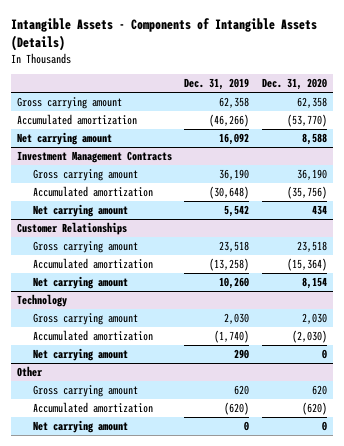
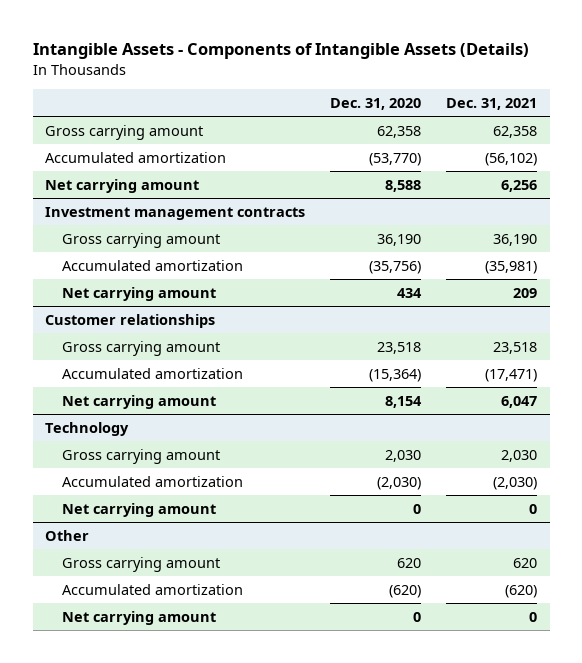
- | Dec. 31, 2019 | Dec. 31, 2020
+ | Dec. 31, 2020 | Dec. 31, 2021
- Investment Management Contracts
+ Investment management contracts
- Customer Relationships
+ Customer relationships

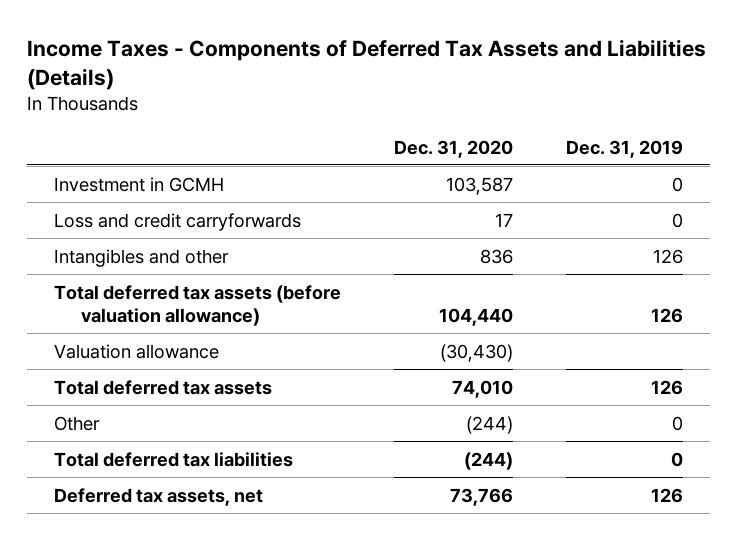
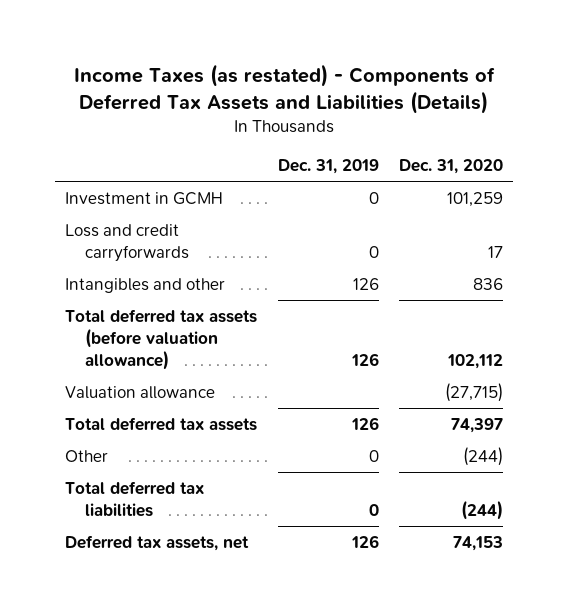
- Income Taxes - Components of Deferred Tax Assets and Liabilities (Details)
+ Income Taxes (as restated) - Components of Deferred Tax Assets and Liabilities (Details)
- | Dec. 31, 2020 | Dec. 31, 2019
+ | Dec. 31, 2019 | Dec. 31, 2020
- Investment in GCMH | 103,587 | 0
+ Investment in GCMH | 0 | 101,259
- Total deferred tax assets (before valuation allowance) | 104,440 | 126
- Valuation allowance | (30,430) |
- Total deferred tax assets | 74,010 | 126
+ Total deferred tax assets (before valuation allowance) | 126 | 102,112
+ Valuation allowance | | (27,715)
+ Total deferred tax assets | 126 | 74,397
- Deferred tax assets, net | 73,766 | 126
+ Deferred tax assets, net | 126 | 74,153

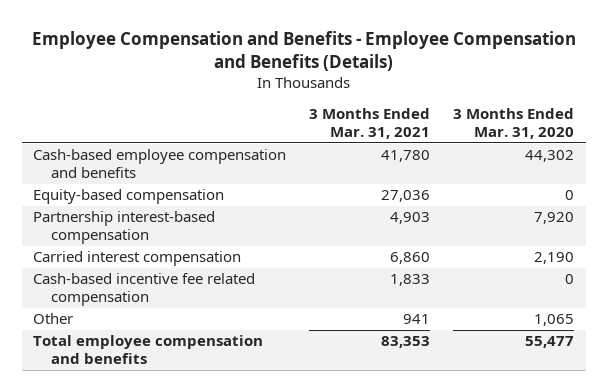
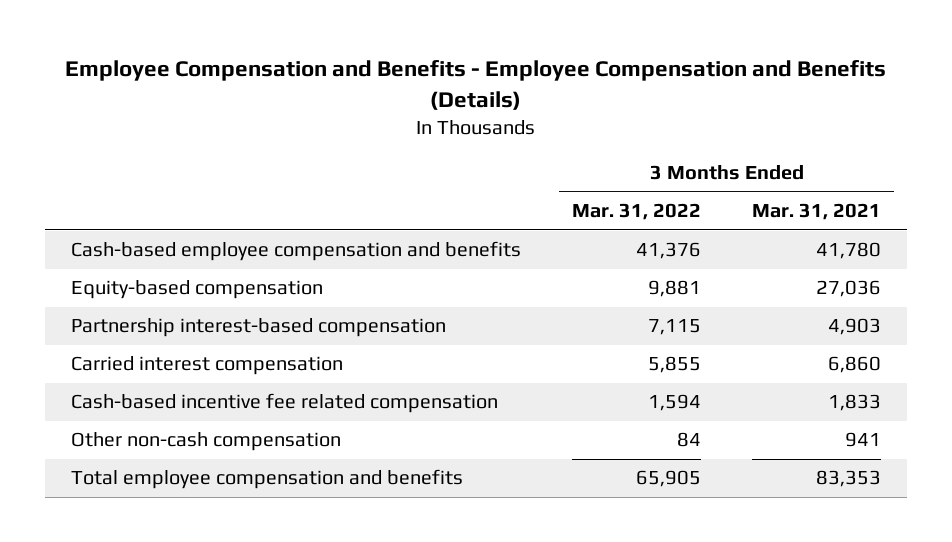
- | 3 Months Ended Mar. 31, 2021 | 3 Months Ended Mar. 31, 2020
+ | 3 Months Ended Mar. 31, 2022 | 3 Months Ended Mar. 31, 2021
- Other | 941 | 1,065
+ Other non-cash compensation | 84 | 941

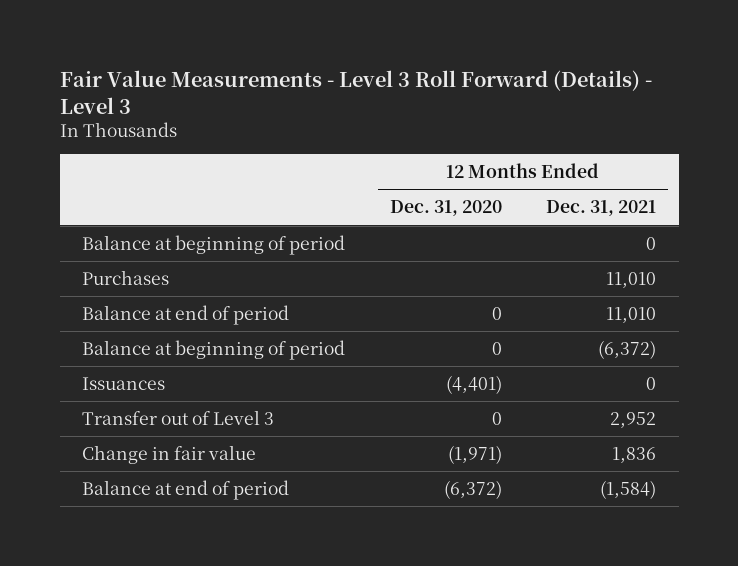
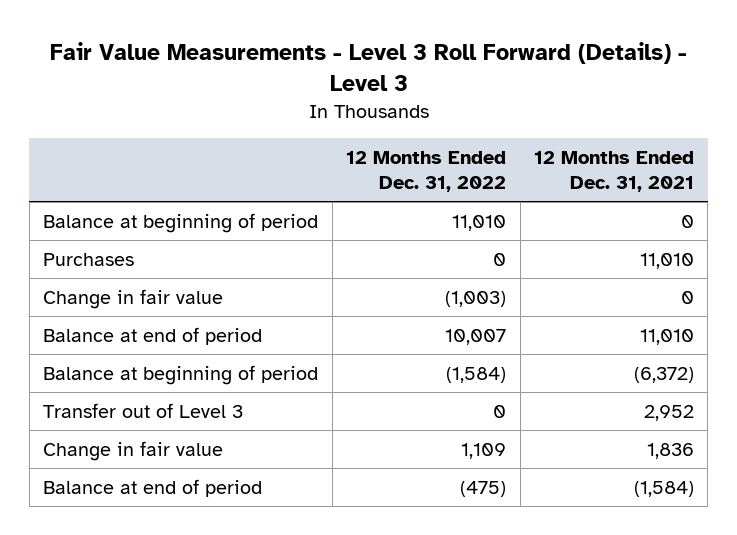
- | 12 Months Ended Dec. 31, 2020 | 12 Months Ended Dec. 31, 2021
+ | 12 Months Ended Dec. 31, 2022 | 12 Months Ended Dec. 31, 2021
+ Change in fair value | (1,003) | 0
- Issuances | (4,401) | 0

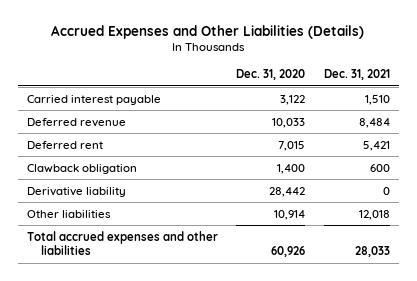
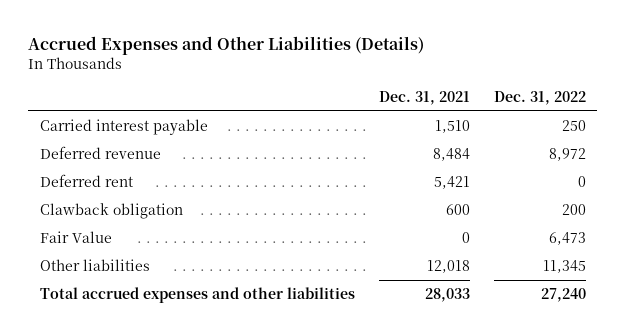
- | Dec. 31, 2020 | Dec. 31, 2021
+ | Dec. 31, 2021 | Dec. 31, 2022
- Derivative liability | 28,442 | 0
+ Fair Value | 0 | 6,473

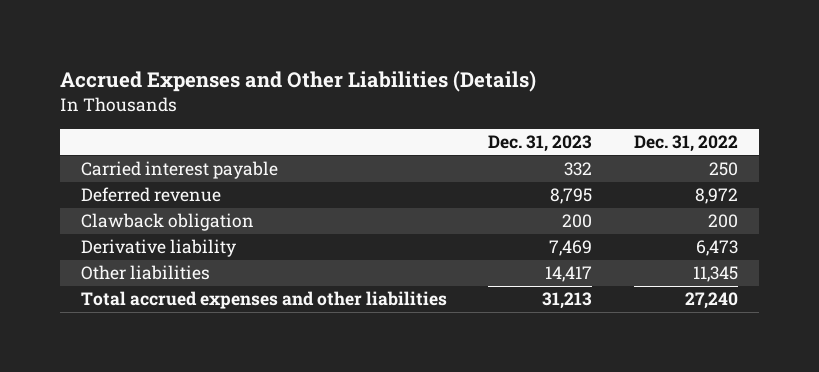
- | Dec. 31, 2021 | Dec. 31, 2022
+ | Dec. 31, 2023 | Dec. 31, 2022
- Deferred rent | 5,421 | 0
- Fair Value | 0 | 6,473
+ Derivative liability | 7,469 | 6,473

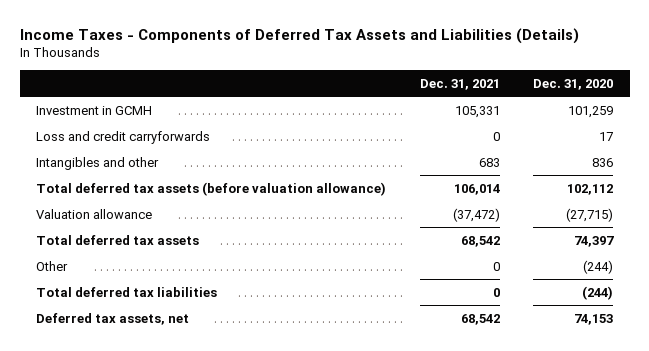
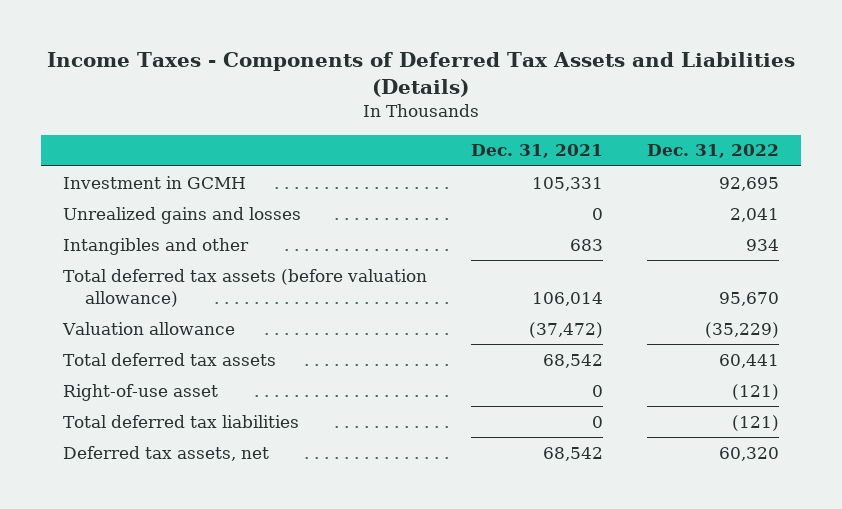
- | Dec. 31, 2021 | Dec. 31, 2020
+ | Dec. 31, 2021 | Dec. 31, 2022
- Loss and credit carryforwards | 0 | 17
+ Unrealized gains and losses | 0 | 2,041
- Other | 0 | (244)
+ Right-of-use asset | 0 | (121)

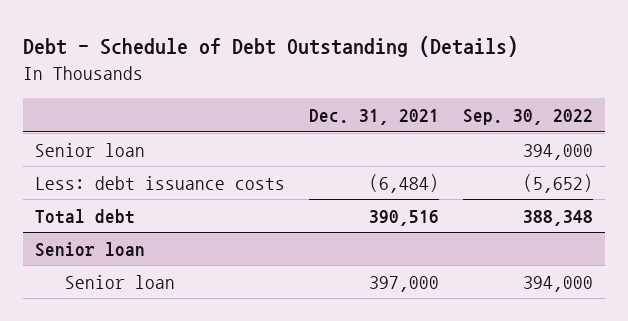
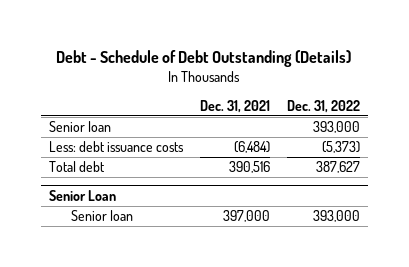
- | Dec. 31, 2021 | Sep. 30, 2022
+ | Dec. 31, 2021 | Dec. 31, 2022
- Senior loan
+ Senior Loan

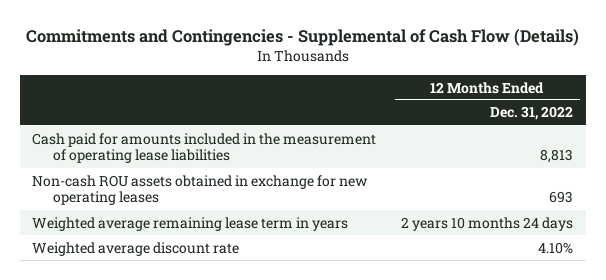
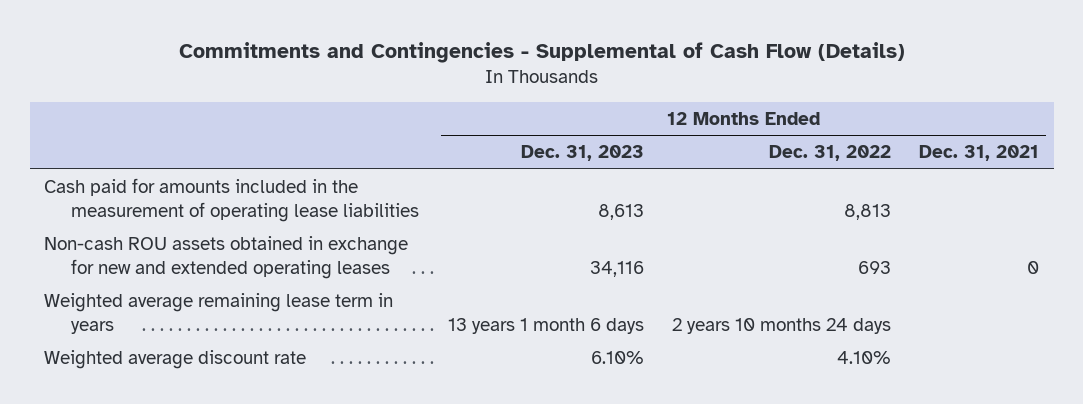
- | 12 Months Ended Dec. 31, 2022
+ | 12 Months Ended Dec. 31, 2023 | 12 Months Ended Dec. 31, 2022 | 12 Months Ended Dec. 31, 2021
- Non-cash ROU assets obtained in exchange for new operating leases | 693
+ Non-cash ROU assets obtained in exchange for new and extended operating leases | 34,116 | 693 | 0

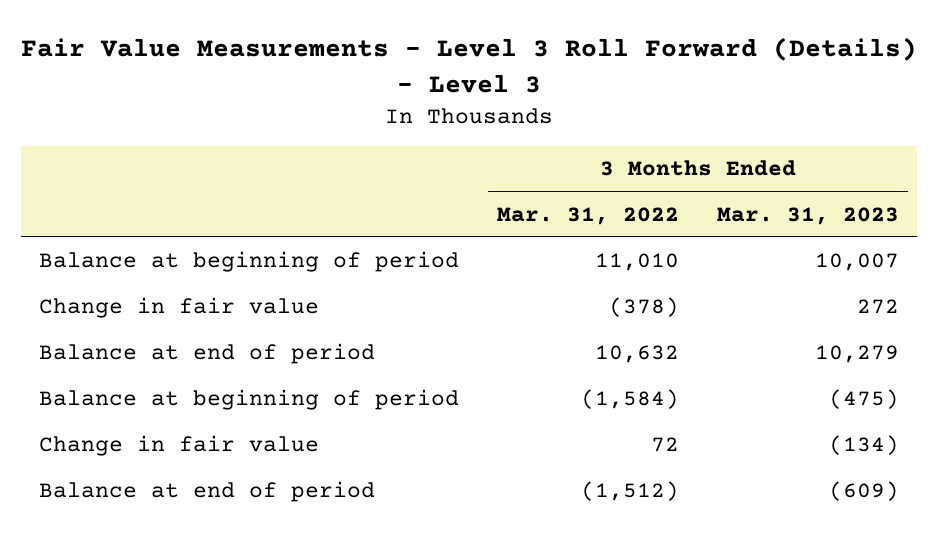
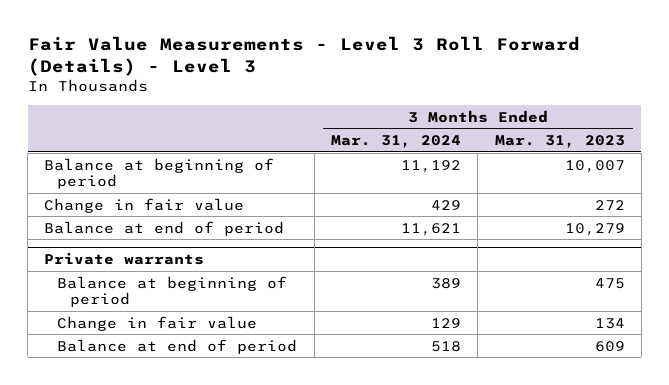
- | 3 Months Ended Mar. 31, 2022 | 3 Months Ended Mar. 31, 2023
+ | 3 Months Ended Mar. 31, 2024 | 3 Months Ended Mar. 31, 2023
- Balance at beginning of period | (1,584) | (475)
- Change in fair value | 72 | (134)
- Balance at end of period | (1,512) | (609)
+ Private warrants
+ Balance at beginning of period | 389 | 475
+ Change in fair value | 129 | 134
+ Balance at end of period | 518 | 609

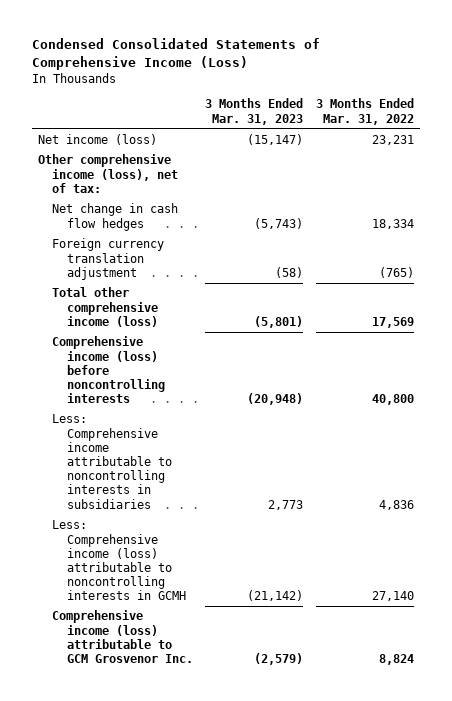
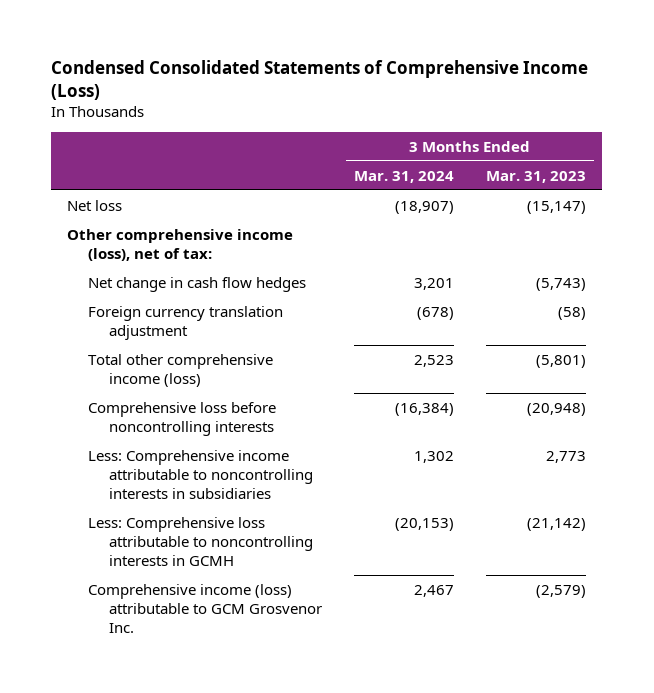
- | 3 Months Ended Mar. 31, 2023 | 3 Months Ended Mar. 31, 2022
+ | 3 Months Ended Mar. 31, 2024 | 3 Months Ended Mar. 31, 2023
- Net income (loss) | (15,147) | 23,231
+ Net loss | (18,907) | (15,147)
- Comprehensive income (loss) before noncontrolling interests | (20,948) | 40,800
+ Comprehensive loss before noncontrolling interests | (16,384) | (20,948)
- Less: Comprehensive income (loss) attributable to noncontrolling interests in GCMH | (21,142) | 27,140
+ Less: Comprehensive loss attributable to noncontrolling interests in GCMH | (20,153) | (21,142)

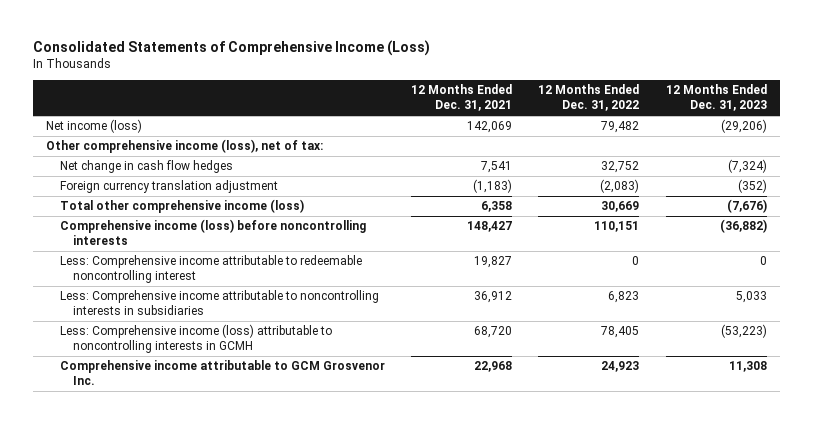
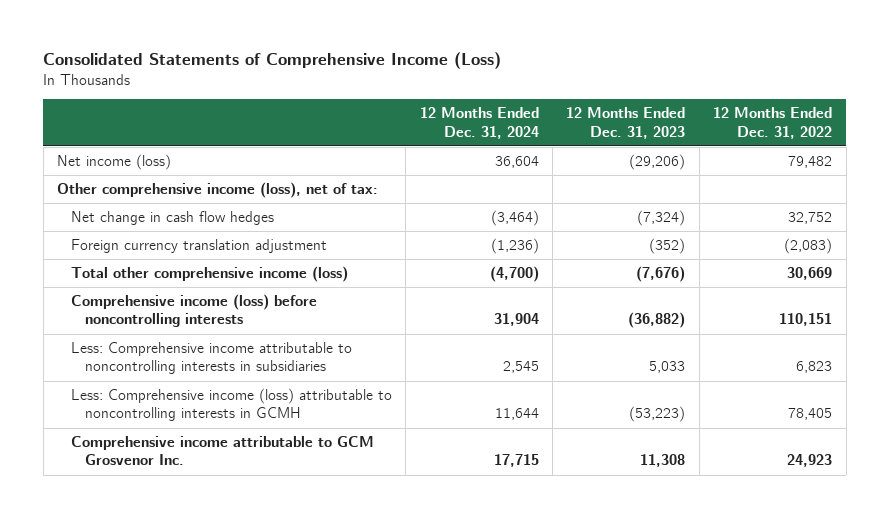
- | 12 Months Ended Dec. 31, 2021 | 12 Months Ended Dec. 31, 2022 | 12 Months Ended Dec. 31, 2023
+ | 12 Months Ended Dec. 31, 2024 | 12 Months Ended Dec. 31, 2023 | 12 Months Ended Dec. 31, 2022
- Less: Comprehensive income attributable to redeemable noncontrolling interest | 19,827 | 0 | 0

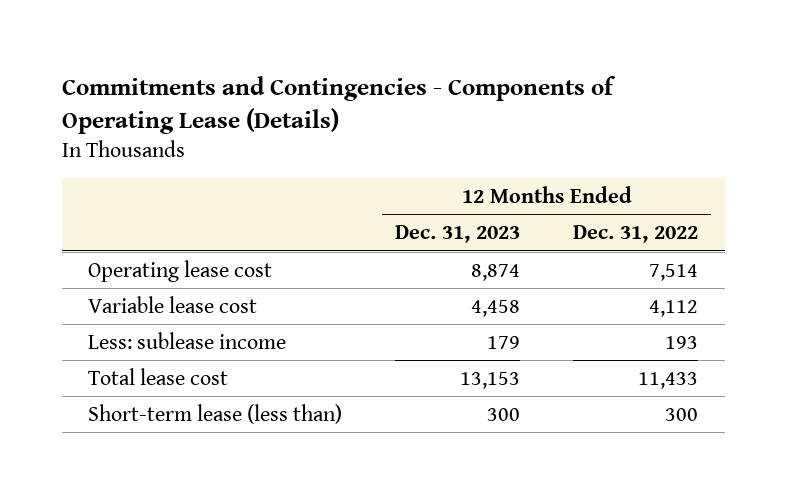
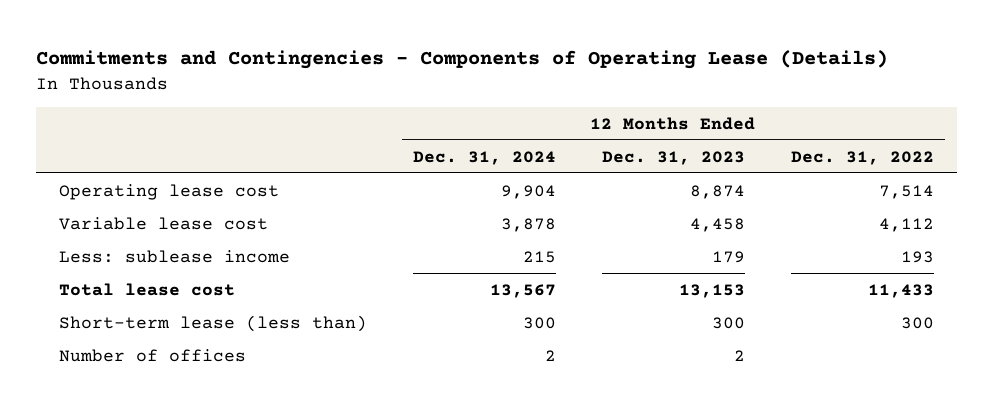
- | 12 Months Ended Dec. 31, 2023 | 12 Months Ended Dec. 31, 2022
+ | 12 Months Ended Dec. 31, 2024 | 12 Months Ended Dec. 31, 2023 | 12 Months Ended Dec. 31, 2022
+ Number of offices | 2 | 2 |

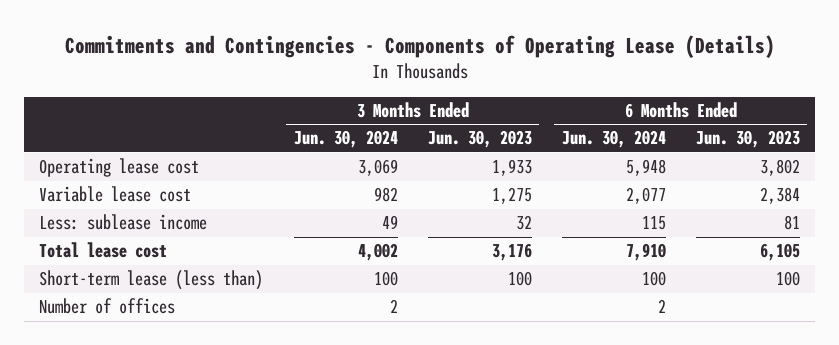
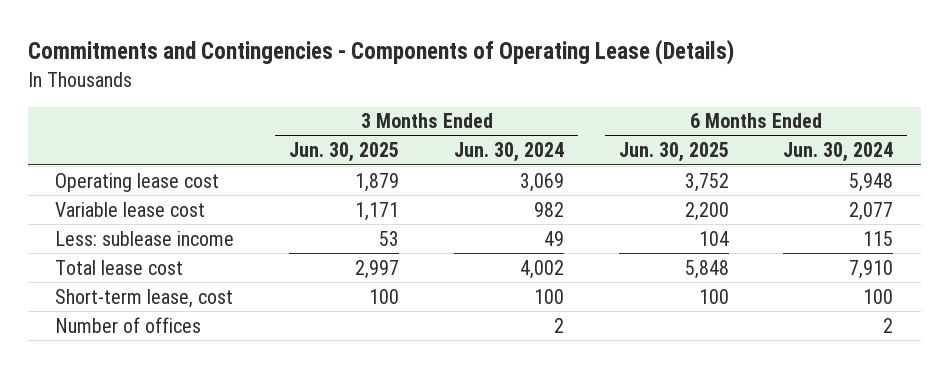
- | 3 Months Ended Jun. 30, 2024 | 3 Months Ended Jun. 30, 2023 | 6 Months Ended Jun. 30, 2024 | 6 Months Ended Jun. 30, 2023
+ | 3 Months Ended Jun. 30, 2025 | 3 Months Ended Jun. 30, 2024 | 6 Months Ended Jun. 30, 2025 | 6 Months Ended Jun. 30, 2024
- Short-term lease (less than) | 100 | 100 | 100 | 100
+ Short-term lease, cost | 100 | 100 | 100 | 100

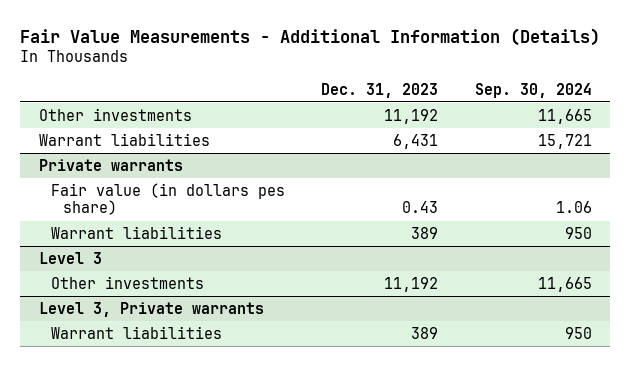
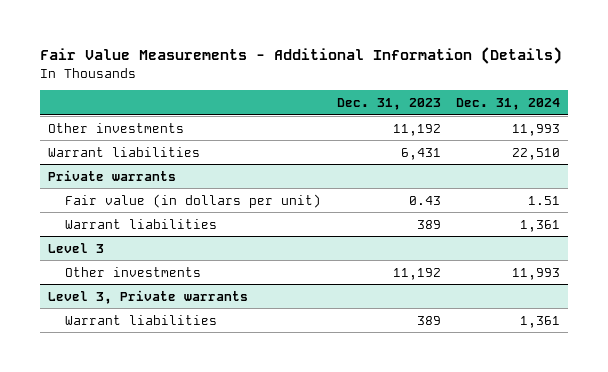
- | Dec. 31, 2023 | Sep. 30, 2024
+ | Dec. 31, 2023 | Dec. 31, 2024
@ Private warrants
- Fair value (in dollars pes share) | 0.43 | 1.06
+ Fair value (in dollars per unit) | 0.43 | 1.51

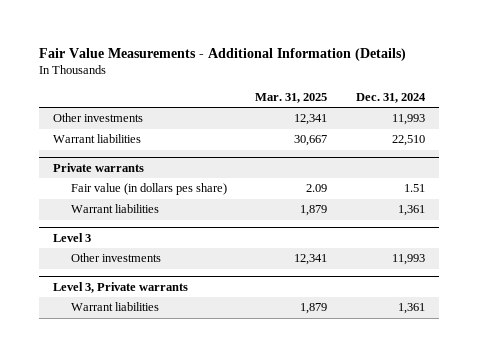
- | Dec. 31, 2023 | Dec. 31, 2024
+ | Mar. 31, 2025 | Dec. 31, 2024
@ Private warrants
- Fair value (in dollars per unit) | 0.43 | 1.51
+ Fair value (in dollars pes share) | 2.09 | 1.51

